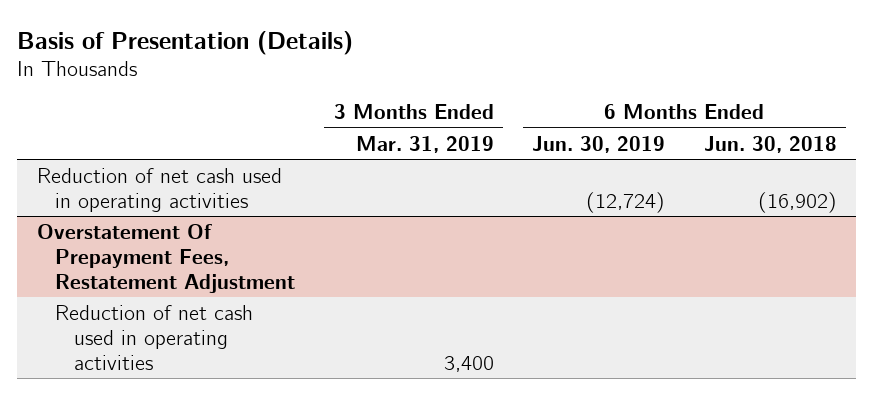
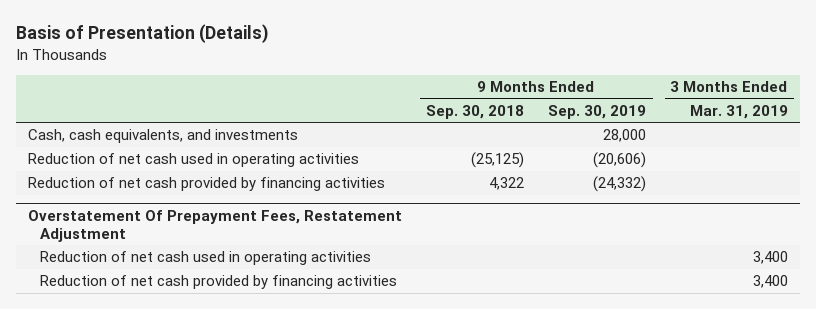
- | 3 Months Ended Mar. 31, 2019 | 6 Months Ended Jun. 30, 2019 | 6 Months Ended Jun. 30, 2018
+ | 9 Months Ended Sep. 30, 2018 | 9 Months Ended Sep. 30, 2019 | 3 Months Ended Mar. 31, 2019
+ Cash, cash equivalents, and investments | | 28,000 |
+ Reduction of net cash provided by financing activities | 4,322 | (24,332) |
@ Overstatement Of Prepayment Fees, Restatement Adjustment
+ Reduction of net cash provided by financing activities | | | 3,400

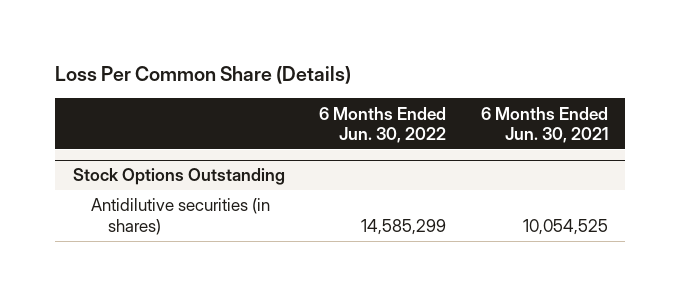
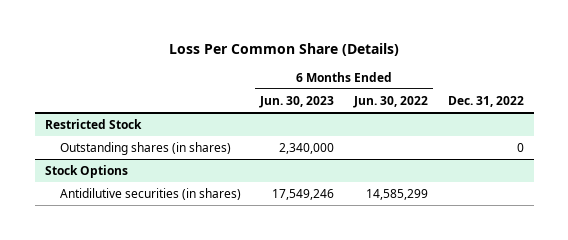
- | 6 Months Ended Jun. 30, 2022 | 6 Months Ended Jun. 30, 2021
+ | 6 Months Ended Jun. 30, 2023 | 6 Months Ended Jun. 30, 2022 | Dec. 31, 2022
- Stock Options Outstanding
+ Restricted Stock
+ Outstanding shares (in shares) | 2,340,000 | | 0
+ Stock Options

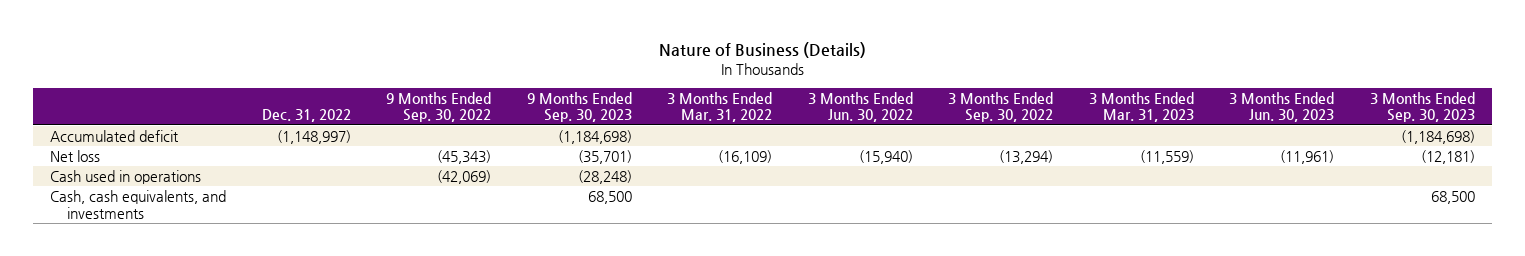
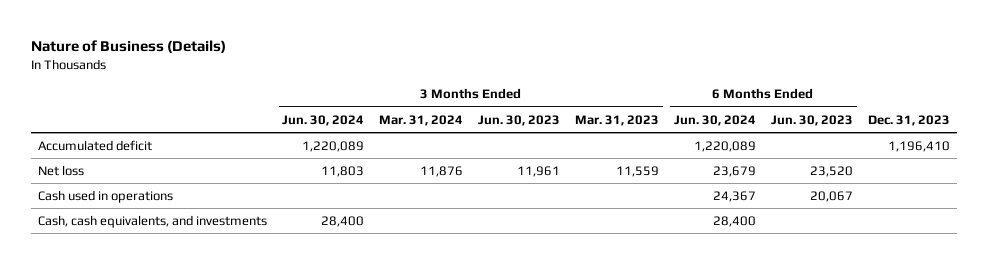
- | Dec. 31, 2022 | 9 Months Ended Sep. 30, 2022 | 9 Months Ended Sep. 30, 2023 | 3 Months Ended Mar. 31, 2022 | 3 Months Ended Jun. 30, 2022 | 3 Months Ended Sep. 30, 2022 | 3 Months Ended Mar. 31, 2023 | 3 Months Ended Jun. 30, 2023 | 3 Months Ended Sep. 30, 2023
+ | 3 Months Ended Jun. 30, 2024 | 3 Months Ended Mar. 31, 2024 | 3 Months Ended Jun. 30, 2023 | 3 Months Ended Mar. 31, 2023 | 6 Months Ended Jun. 30, 2024 | 6 Months Ended Jun. 30, 2023 | Dec. 31, 2023
- Net loss | | (45,343) | (35,701) | (16,109) | (15,940) | (13,294) | (11,559) | (11,961) | (12,181)
+ Net loss | 11,803 | 11,876 | 11,961 | 11,559 | 23,679 | 23,520 |

